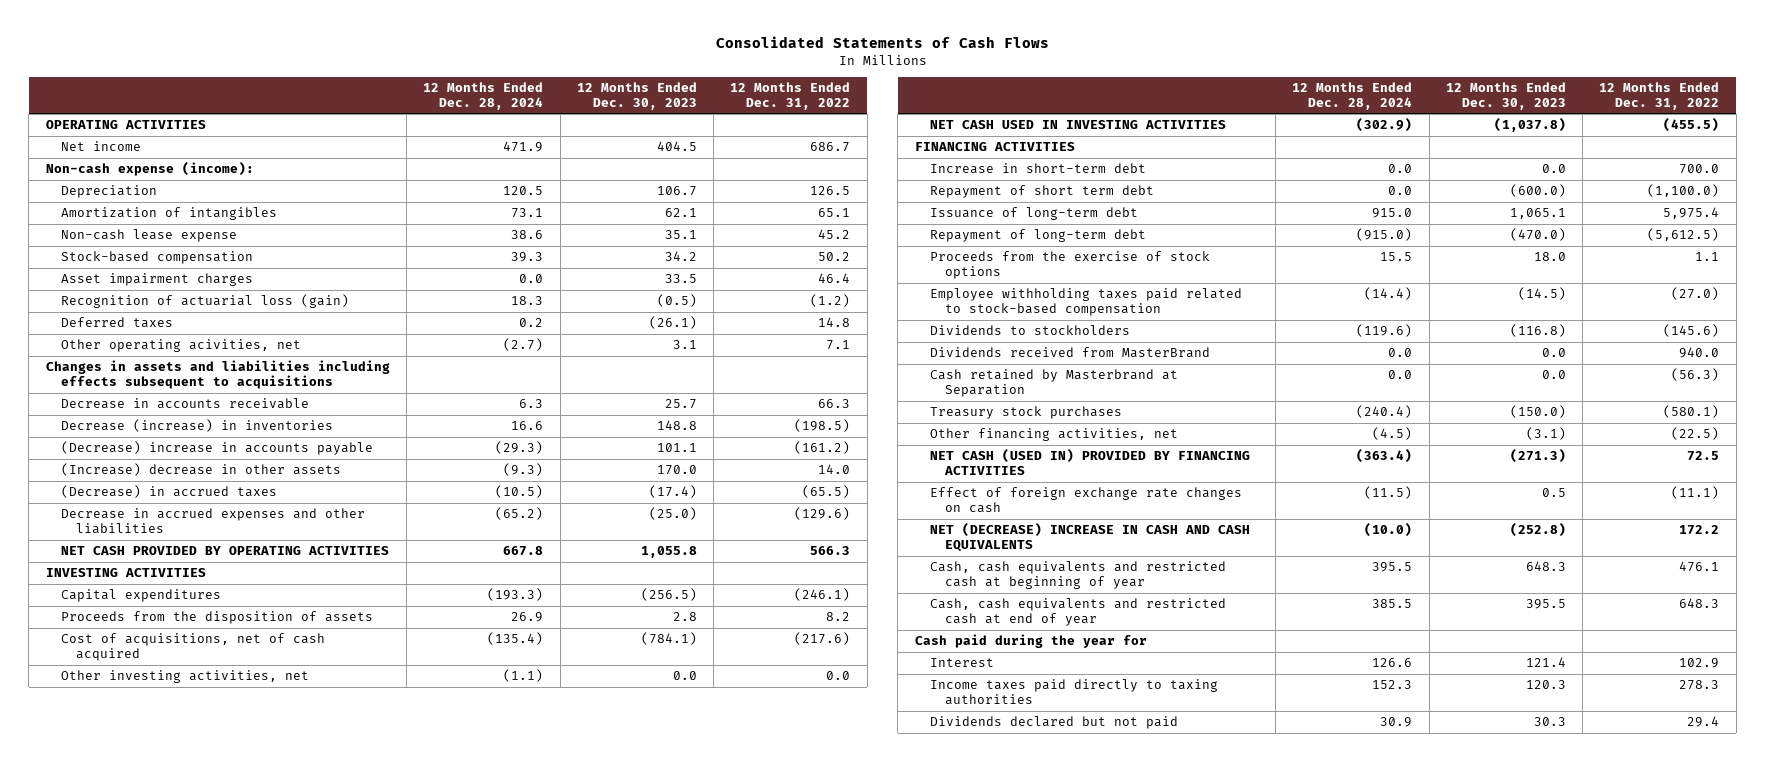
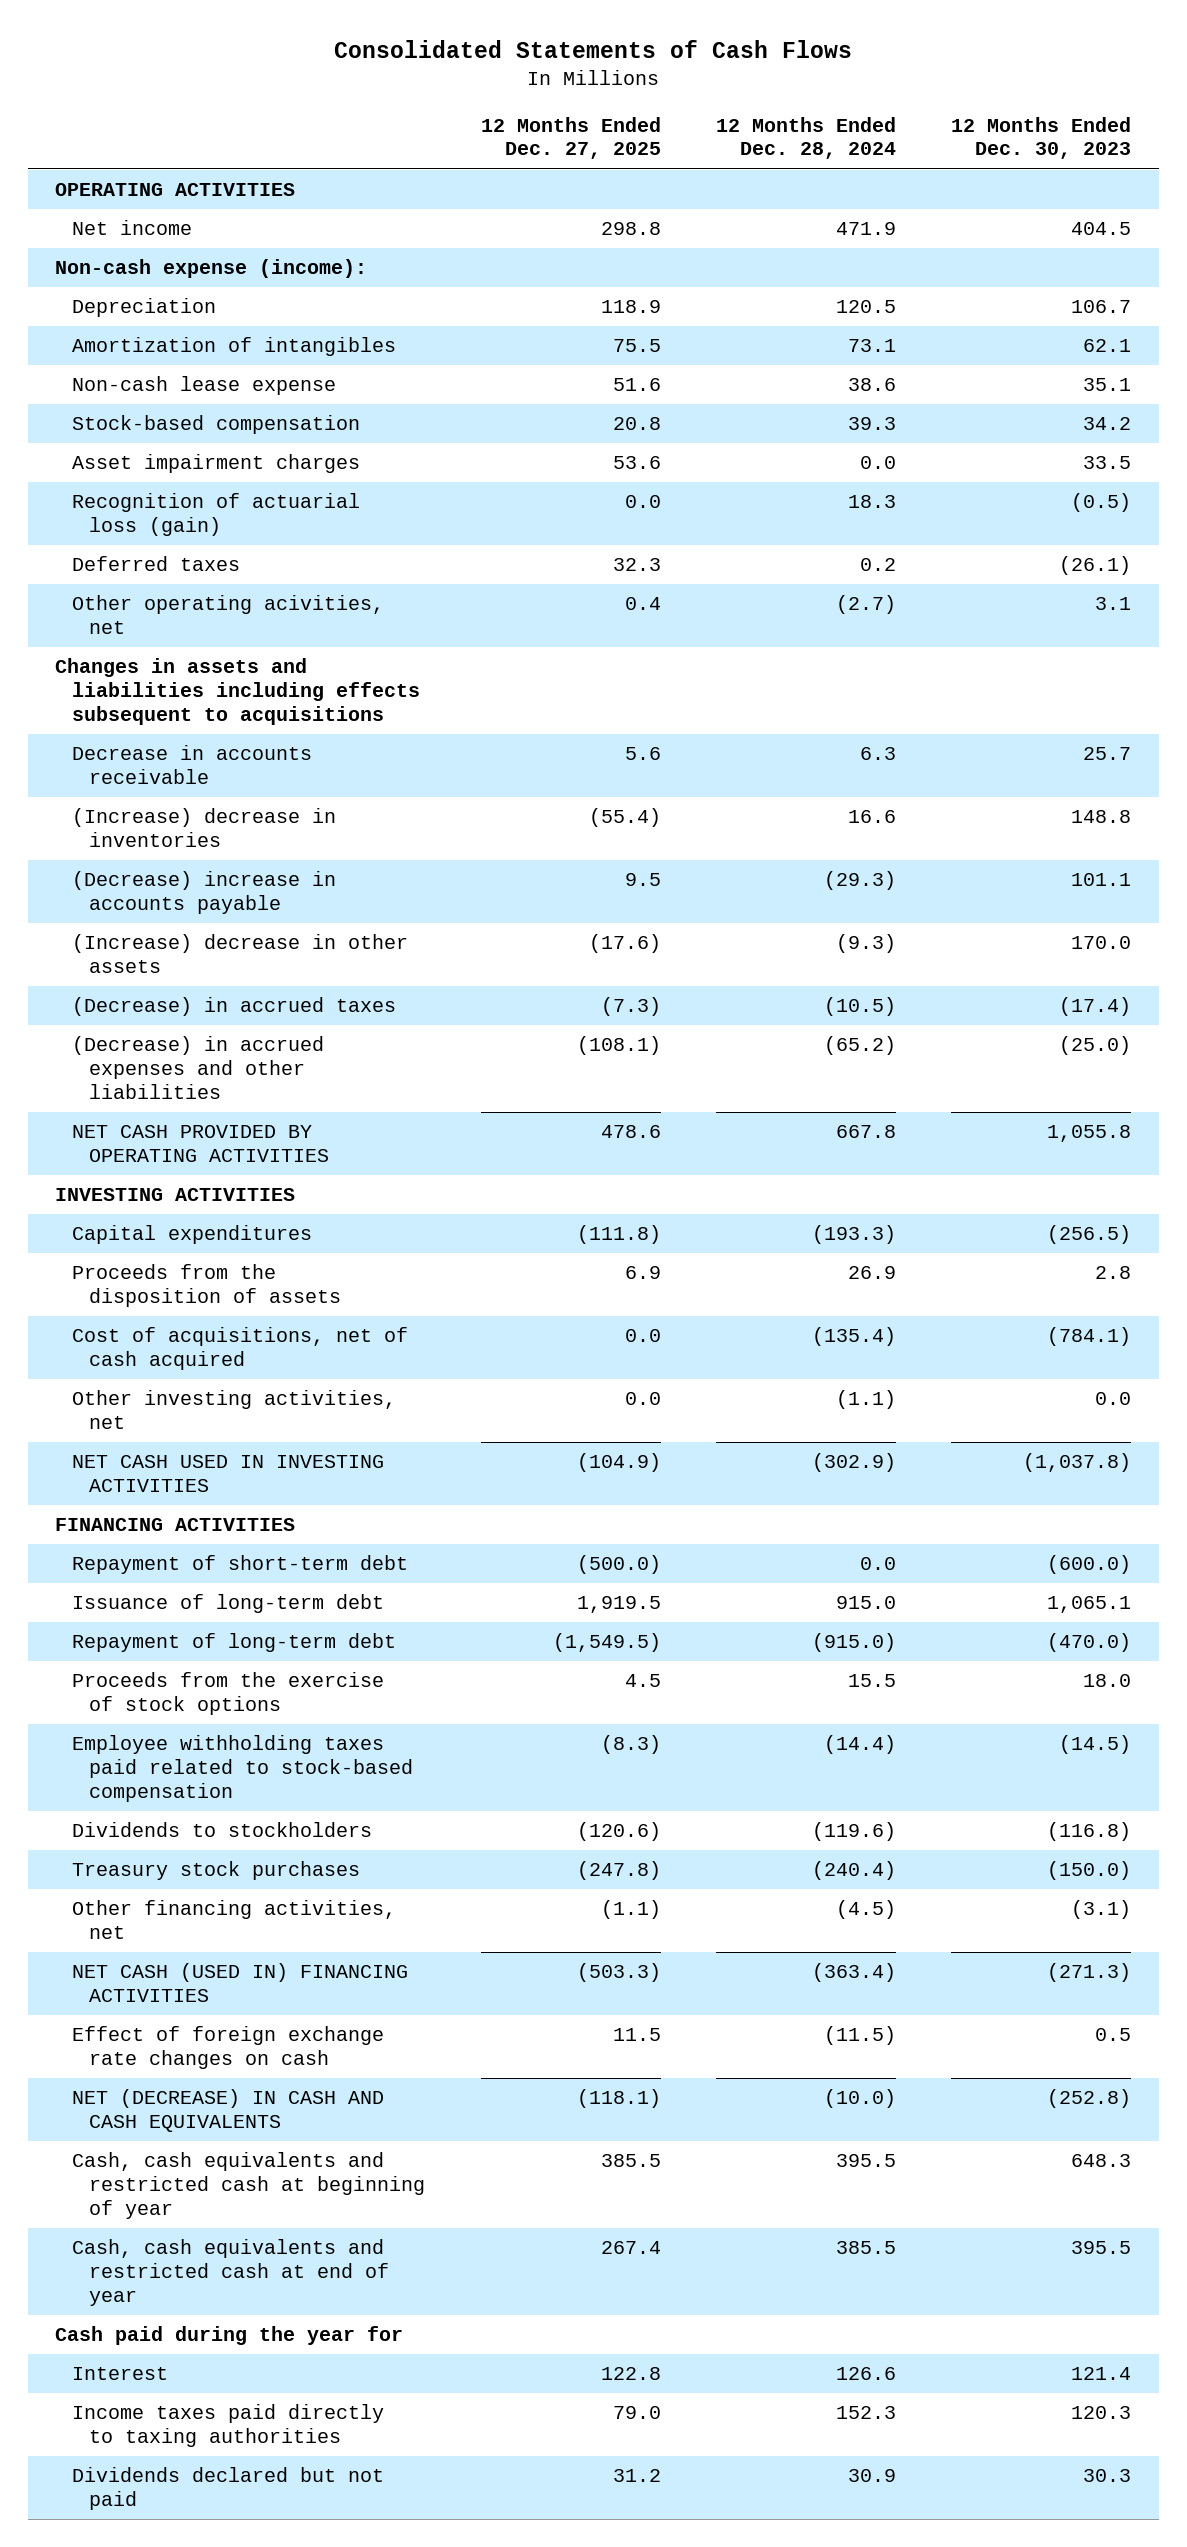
- | 12 Months Ended Dec. 28, 2024 | 12 Months Ended Dec. 30, 2023 | 12 Months Ended Dec. 31, 2022
+ | 12 Months Ended Dec. 27, 2025 | 12 Months Ended Dec. 28, 2024 | 12 Months Ended Dec. 30, 2023
- Decrease (increase) in inventories | 16.6 | 148.8 | (198.5)
+ (Increase) decrease in inventories | (55.4) | 16.6 | 148.8
- Decrease in accrued expenses and other liabilities | (65.2) | (25.0) | (129.6)
+ (Decrease) in accrued expenses and other liabilities | (108.1) | (65.2) | (25.0)
- Increase in short-term debt | 0.0 | 0.0 | 700.0
- Repayment of short term debt | 0.0 | (600.0) | (1,100.0)
+ Repayment of short-term debt | (500.0) | 0.0 | (600.0)
- Dividends received from MasterBrand | 0.0 | 0.0 | 940.0
- Cash retained by Masterbrand at Separation | 0.0 | 0.0 | (56.3)
- NET CASH (USED IN) PROVIDED BY FINANCING ACTIVITIES | (363.4) | (271.3) | 72.5
+ NET CASH (USED IN) FINANCING ACTIVITIES | (503.3) | (363.4) | (271.3)
- NET (DECREASE) INCREASE IN CASH AND CASH EQUIVALENTS | (10.0) | (252.8) | 172.2
+ NET (DECREASE) IN CASH AND CASH EQUIVALENTS | (118.1) | (10.0) | (252.8)

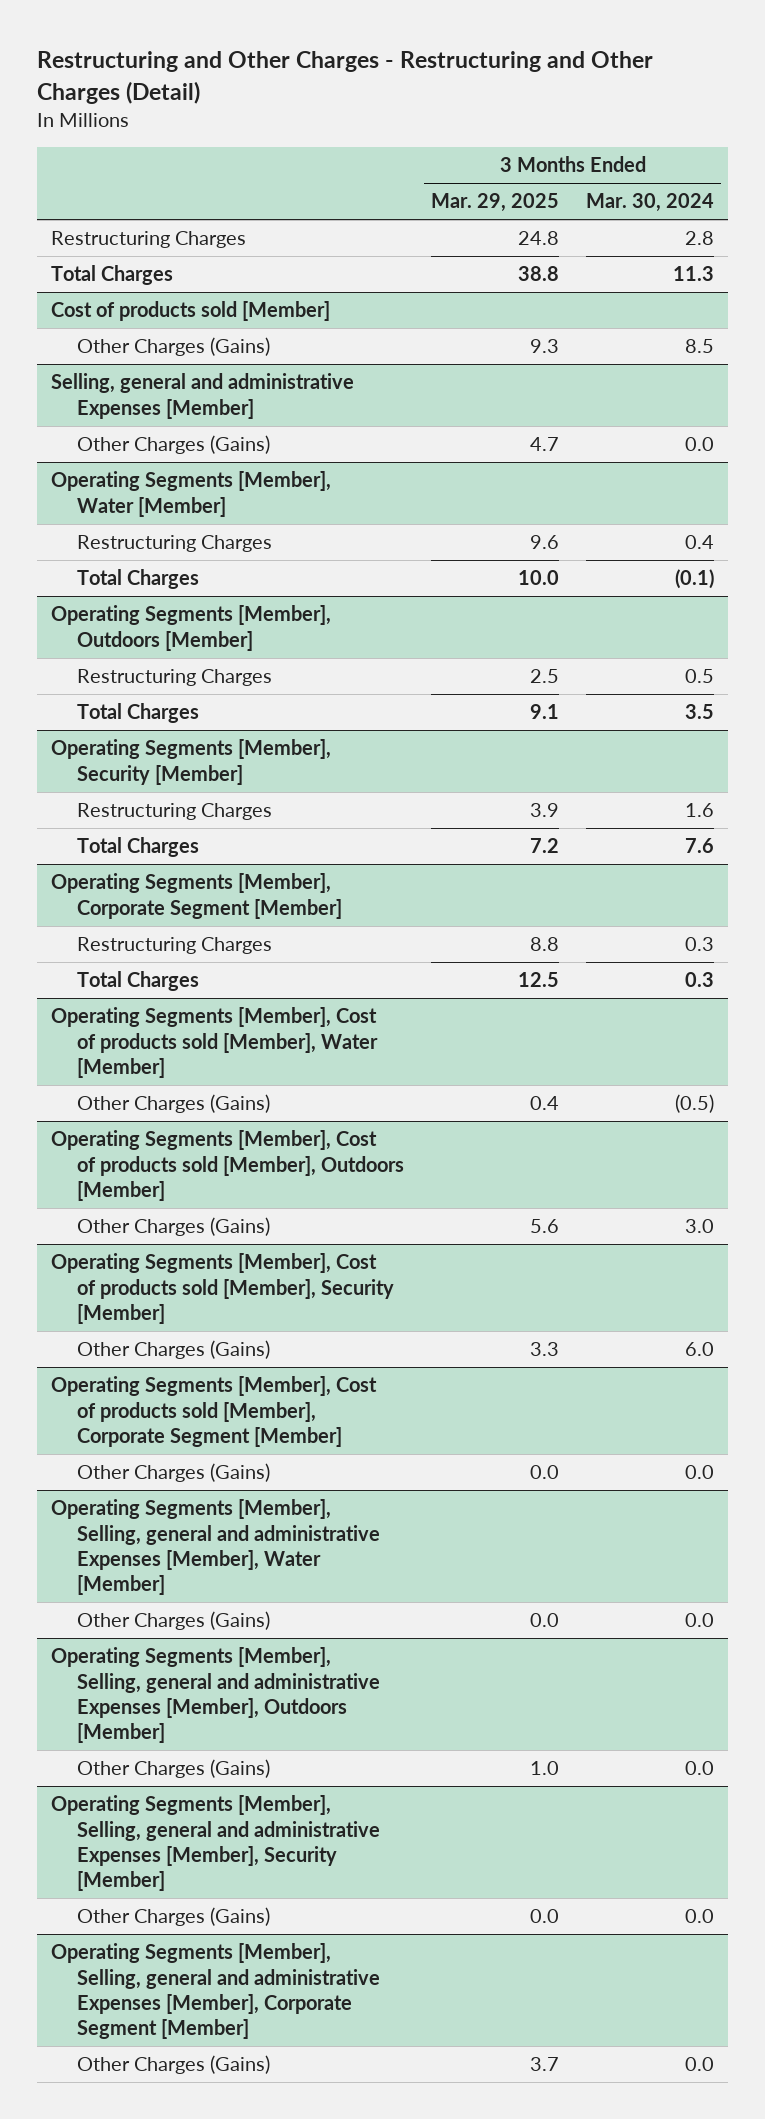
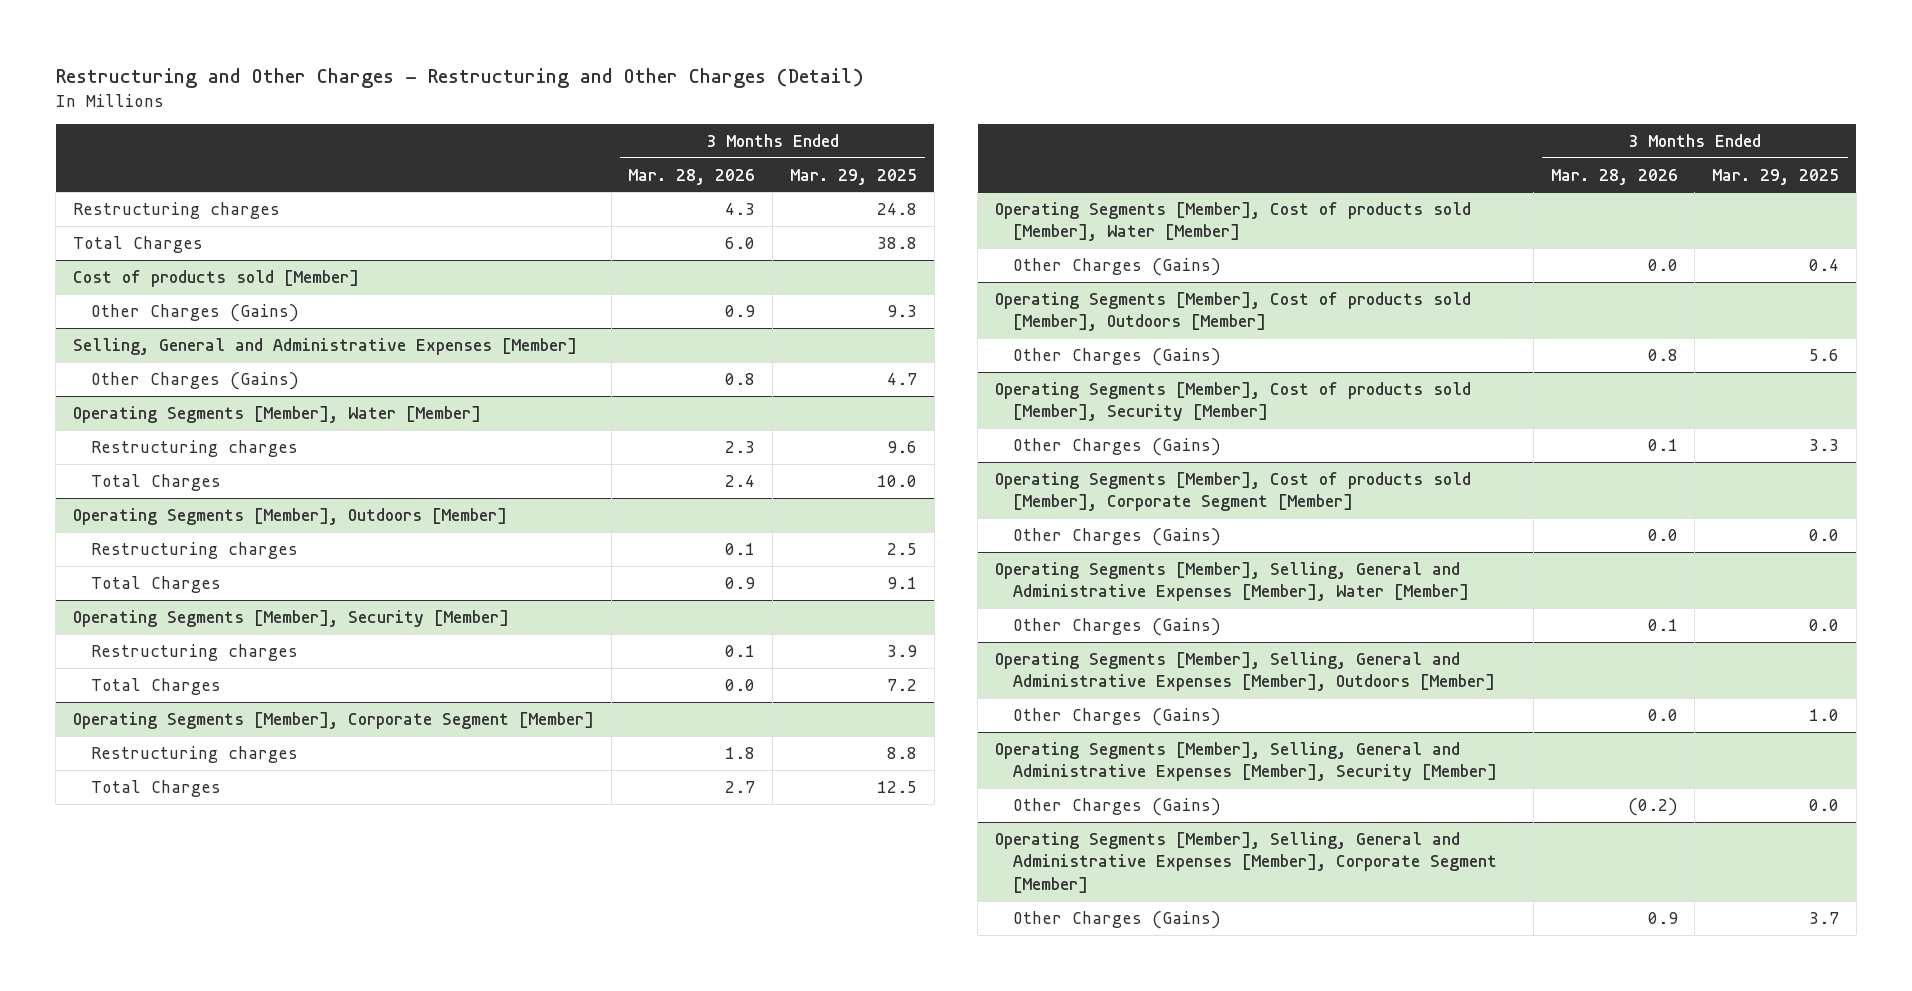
- | 3 Months Ended Mar. 29, 2025 | 3 Months Ended Mar. 30, 2024
+ | 3 Months Ended Mar. 28, 2026 | 3 Months Ended Mar. 29, 2025
- Restructuring Charges | 24.8 | 2.8
+ Restructuring charges | 4.3 | 24.8
- Selling, general and administrative Expenses [Member]
+ Selling, General and Administrative Expenses [Member]
@ Operating Segments [Member], Water [Member]
- Restructuring Charges | 9.6 | 0.4
+ Restructuring charges | 2.3 | 9.6
@ Operating Segments [Member], Outdoors [Member]
- Restructuring Charges | 2.5 | 0.5
+ Restructuring charges | 0.1 | 2.5
@ Operating Segments [Member], Security [Member]
- Restructuring Charges | 3.9 | 1.6
+ Restructuring charges | 0.1 | 3.9
@ Operating Segments [Member], Corporate Segment [Member]
- Restructuring Charges | 8.8 | 0.3
+ Restructuring charges | 1.8 | 8.8
- Operating Segments [Member], Selling, general and administrative Expenses [Member], Water [Member]
+ Operating Segments [Member], Selling, General and Administrative Expenses [Member], Water [Member]
- Operating Segments [Member], Selling, general and administrative Expenses [Member], Outdoors [Member]
+ Operating Segments [Member], Selling, General and Administrative Expenses [Member], Outdoors [Member]
- Operating Segments [Member], Selling, general and administrative Expenses [Member], Security [Member]
+ Operating Segments [Member], Selling, General and Administrative Expenses [Member], Security [Member]
- Operating Segments [Member], Selling, general and administrative Expenses [Member], Corporate Segment [Member]
+ Operating Segments [Member], Selling, General and Administrative Expenses [Member], Corporate Segment [Member]

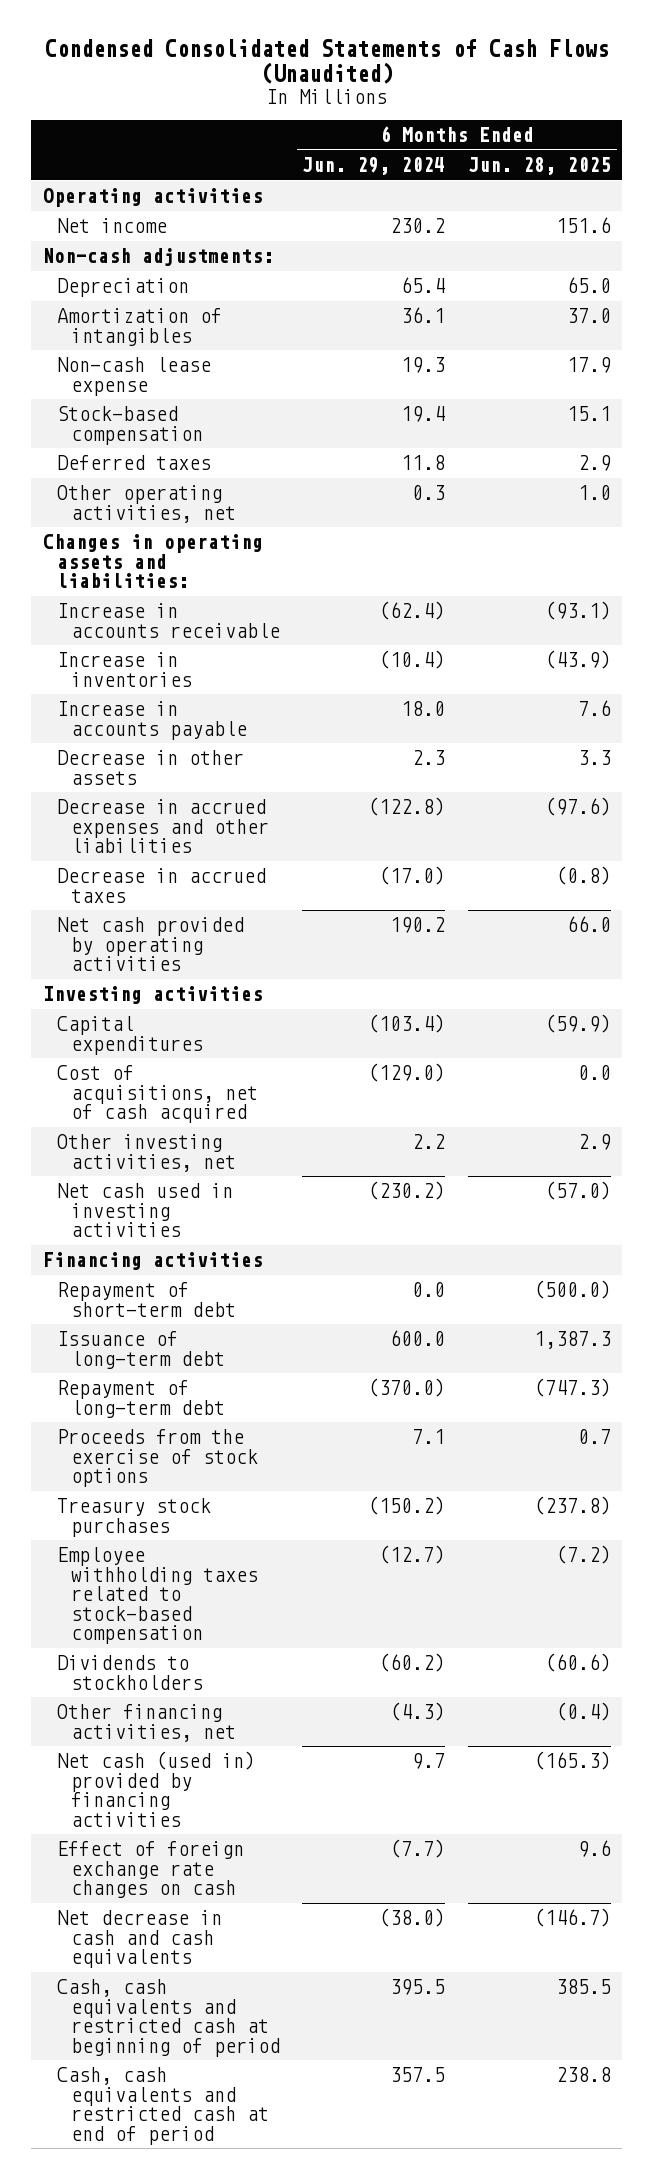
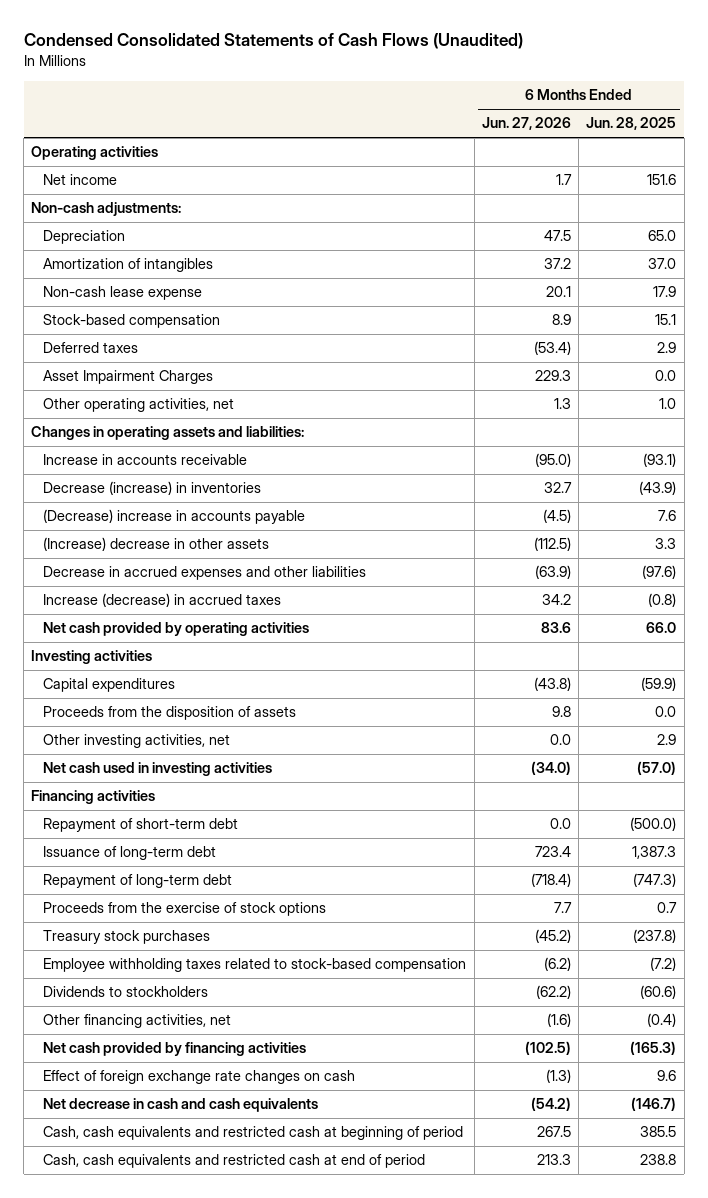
- | 6 Months Ended Jun. 29, 2024 | 6 Months Ended Jun. 28, 2025
+ | 6 Months Ended Jun. 27, 2026 | 6 Months Ended Jun. 28, 2025
+ Asset Impairment Charges | 229.3 | 0.0
- Increase in inventories | (10.4) | (43.9)
- Increase in accounts payable | 18.0 | 7.6
- Decrease in other assets | 2.3 | 3.3
+ Decrease (increase) in inventories | 32.7 | (43.9)
+ (Decrease) increase in accounts payable | (4.5) | 7.6
+ (Increase) decrease in other assets | (112.5) | 3.3
- Decrease in accrued taxes | (17.0) | (0.8)
+ Increase (decrease) in accrued taxes | 34.2 | (0.8)
- Cost of acquisitions, net of cash acquired | (129.0) | 0.0
+ Proceeds from the disposition of assets | 9.8 | 0.0
- Net cash (used in) provided by financing activities | 9.7 | (165.3)
+ Net cash provided by financing activities | (102.5) | (165.3)

